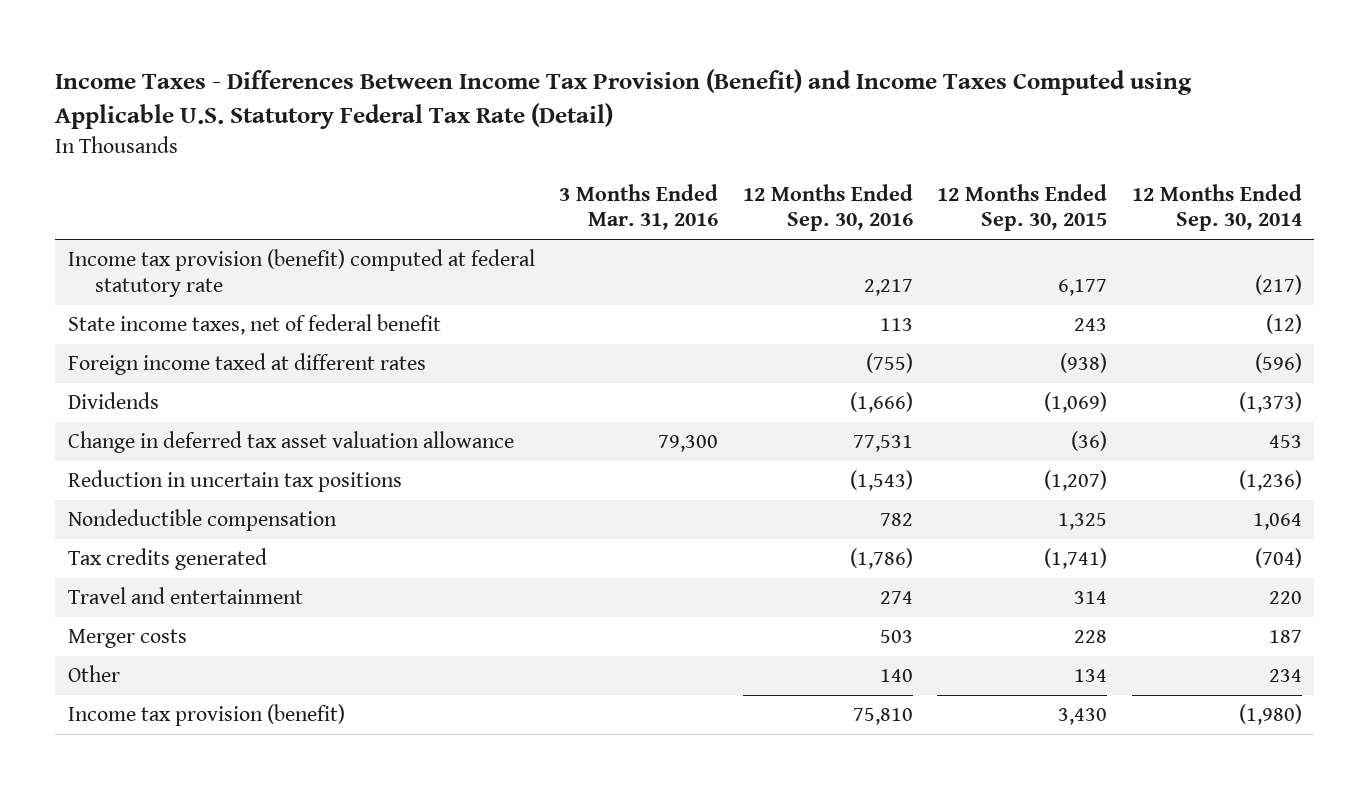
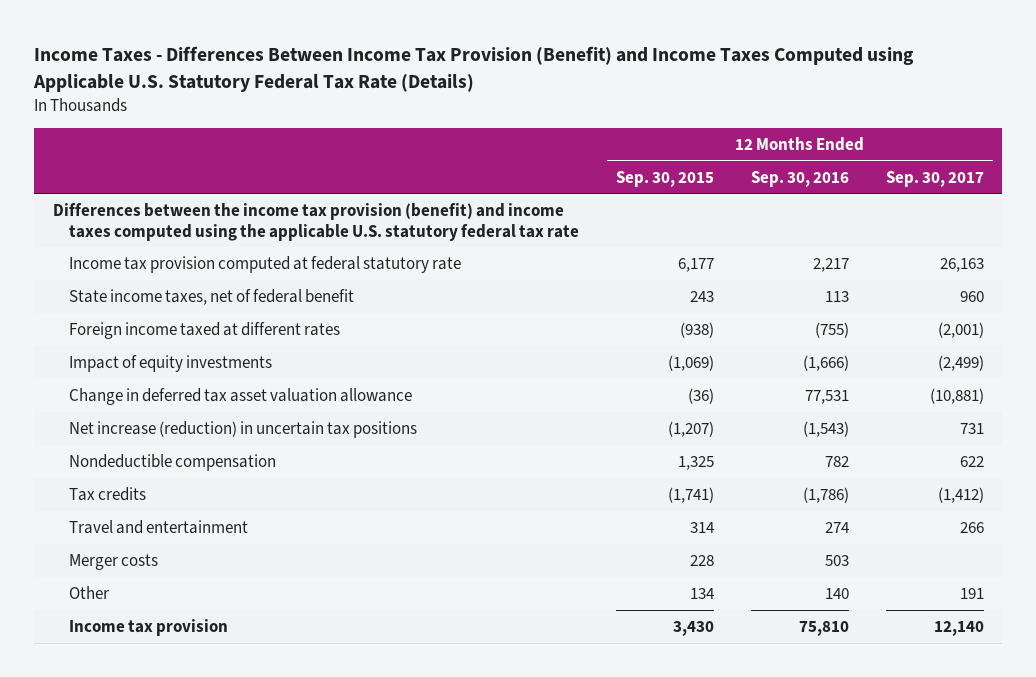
- Income Taxes - Differences Between Income Tax Provision (Benefit) and Income Taxes Computed using Applicable U.S. Statutory Federal Tax Rate (Detail)
+ Income Taxes - Differences Between Income Tax Provision (Benefit) and Income Taxes Computed using Applicable U.S. Statutory Federal Tax Rate (Details)
- | 3 Months Ended Mar. 31, 2016 | 12 Months Ended Sep. 30, 2016 | 12 Months Ended Sep. 30, 2015 | 12 Months Ended Sep. 30, 2014
+ | 12 Months Ended Sep. 30, 2015 | 12 Months Ended Sep. 30, 2016 | 12 Months Ended Sep. 30, 2017
- Income tax provision (benefit) computed at federal statutory rate | | 2,217 | 6,177 | (217)
+ Differences between the income tax provision (benefit) and income taxes computed using the applicable U.S. statutory federal tax rate
+ Income tax provision computed at federal statutory rate | 6,177 | 2,217 | 26,163
- Dividends | | (1,666) | (1,069) | (1,373)
+ Impact of equity investments | (1,069) | (1,666) | (2,499)
- Reduction in uncertain tax positions | | (1,543) | (1,207) | (1,236)
+ Net increase (reduction) in uncertain tax positions | (1,207) | (1,543) | 731
- Tax credits generated | | (1,786) | (1,741) | (704)
+ Tax credits | (1,741) | (1,786) | (1,412)
- Income tax provision (benefit) | | 75,810 | 3,430 | (1,980)
+ Income tax provision | 3,430 | 75,810 | 12,140

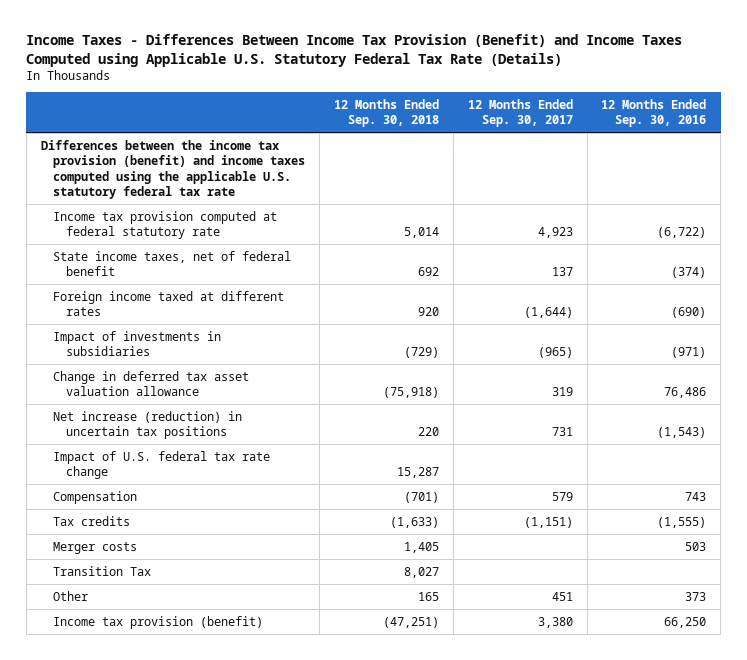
- | 12 Months Ended Sep. 30, 2015 | 12 Months Ended Sep. 30, 2016 | 12 Months Ended Sep. 30, 2017
+ | 12 Months Ended Sep. 30, 2018 | 12 Months Ended Sep. 30, 2017 | 12 Months Ended Sep. 30, 2016
- Income tax provision computed at federal statutory rate | 6,177 | 2,217 | 26,163
- State income taxes, net of federal benefit | 243 | 113 | 960
- Foreign income taxed at different rates | (938) | (755) | (2,001)
- Impact of equity investments | (1,069) | (1,666) | (2,499)
- Change in deferred tax asset valuation allowance | (36) | 77,531 | (10,881)
+ Income tax provision computed at federal statutory rate | 5,014 | 4,923 | (6,722)
+ State income taxes, net of federal benefit | 692 | 137 | (374)
+ Foreign income taxed at different rates | 920 | (1,644) | (690)
+ Impact of investments in subsidiaries | (729) | (965) | (971)
+ Change in deferred tax asset valuation allowance | (75,918) | 319 | 76,486
- Nondeductible compensation | 1,325 | 782 | 622
- Tax credits | (1,741) | (1,786) | (1,412)
- Travel and entertainment | 314 | 274 | 266
+ Impact of U.S. federal tax rate change | 15,287 | |
+ Compensation | (701) | 579 | 743
+ Tax credits | (1,633) | (1,151) | (1,555)
- Other | 134 | 140 | 191
- Income tax provision | 3,430 | 75,810 | 12,140
+ Transition Tax | 8,027 | |
+ Other | 165 | 451 | 373
+ Income tax provision (benefit) | (47,251) | 3,380 | 66,250

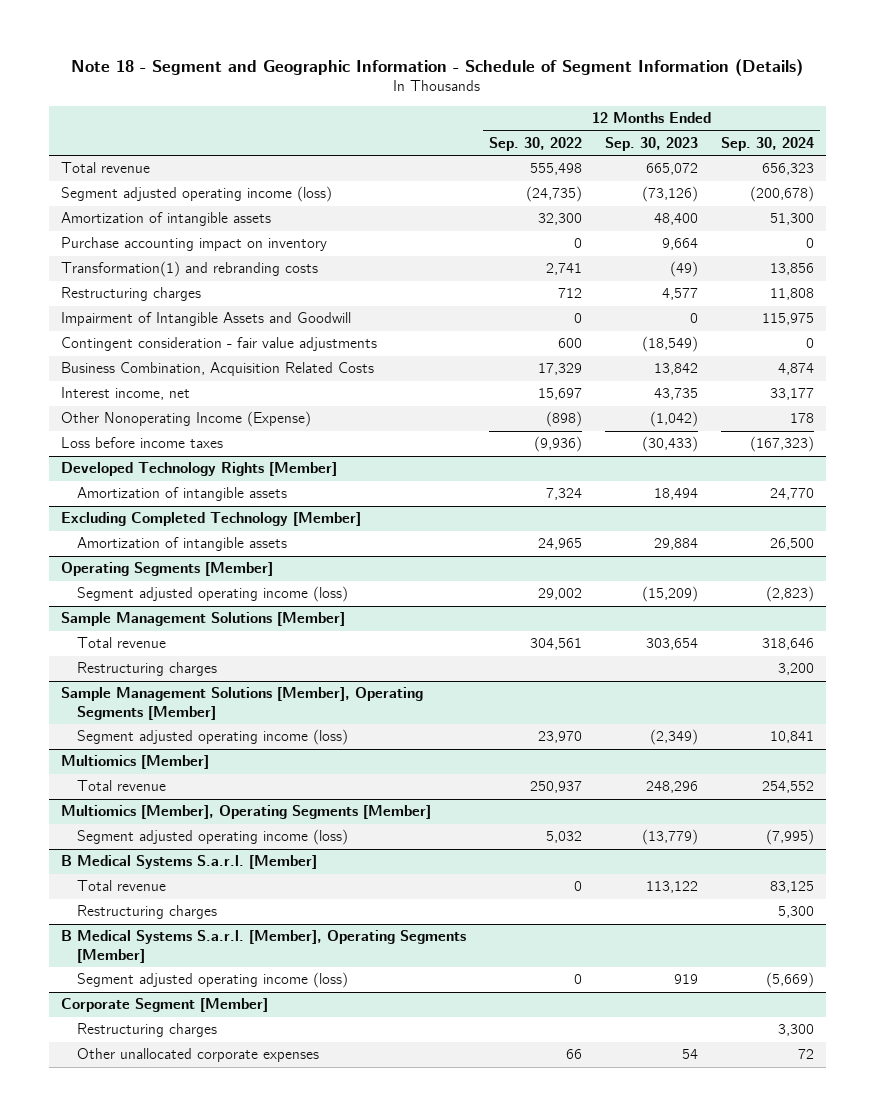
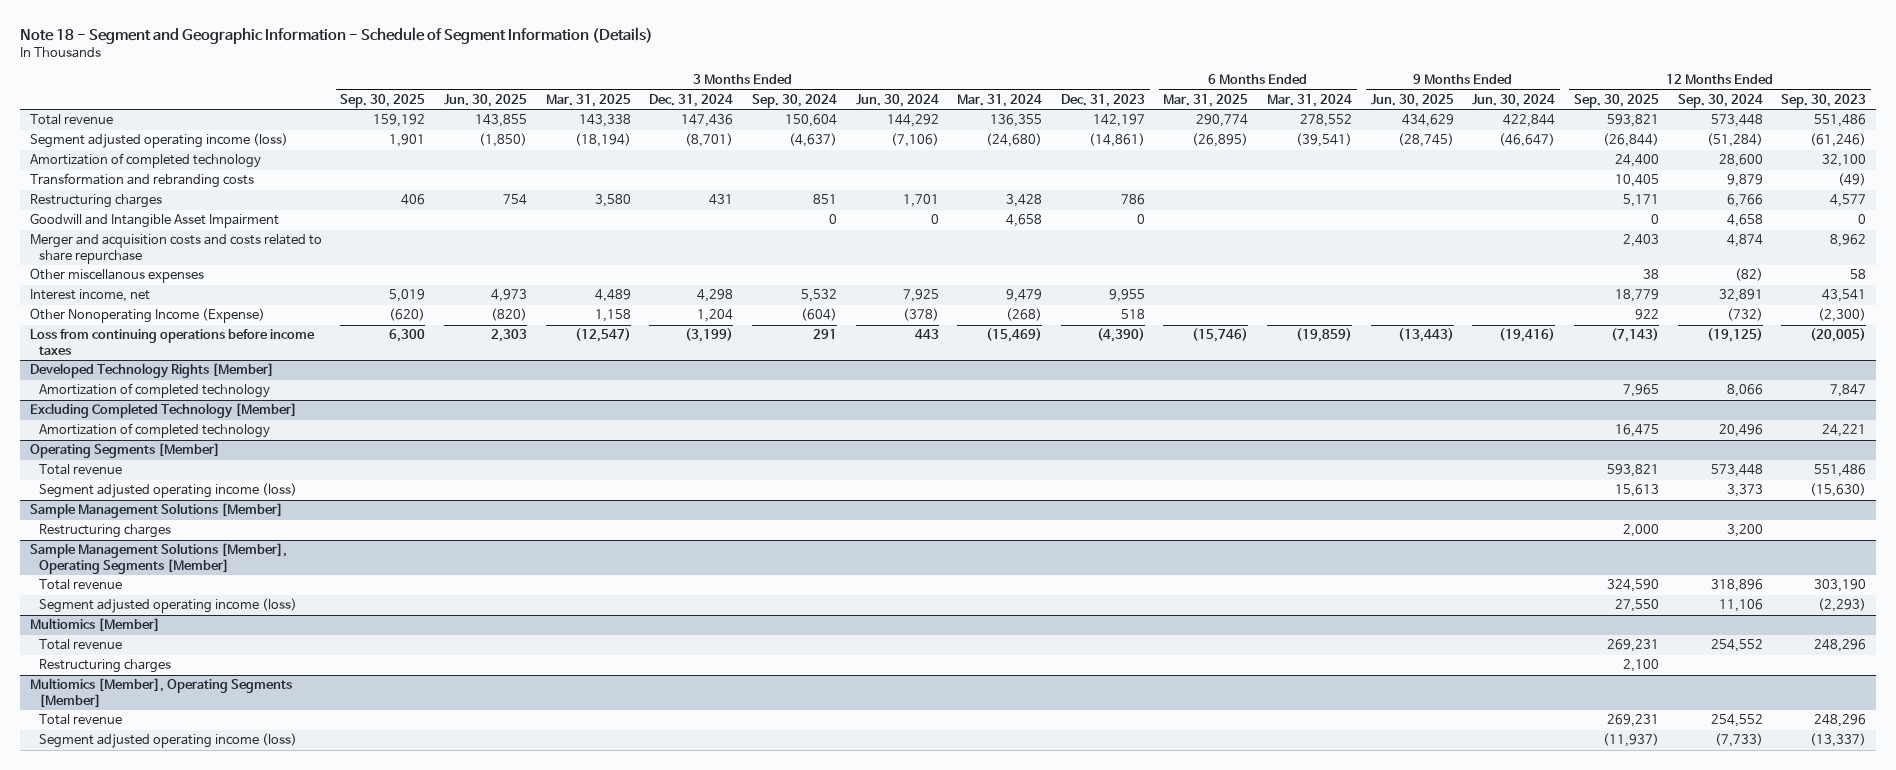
- | 12 Months Ended Sep. 30, 2022 | 12 Months Ended Sep. 30, 2023 | 12 Months Ended Sep. 30, 2024
+ | 3 Months Ended Sep. 30, 2025 | 3 Months Ended Jun. 30, 2025 | 3 Months Ended Mar. 31, 2025 | 3 Months Ended Dec. 31, 2024 | 3 Months Ended Sep. 30, 2024 | 3 Months Ended Jun. 30, 2024 | 3 Months Ended Mar. 31, 2024 | 3 Months Ended Dec. 31, 2023 | 6 Months Ended Mar. 31, 2025 | 6 Months Ended Mar. 31, 2024 | 9 Months Ended Jun. 30, 2025 | 9 Months Ended Jun. 30, 2024 | 12 Months Ended Sep. 30, 2025 | 12 Months Ended Sep. 30, 2024 | 12 Months Ended Sep. 30, 2023
- Total revenue | 555,498 | 665,072 | 656,323
- Segment adjusted operating income (loss) | (24,735) | (73,126) | (200,678)
- Amortization of intangible assets | 32,300 | 48,400 | 51,300
- Purchase accounting impact on inventory | 0 | 9,664 | 0
- Transformation(1) and rebranding costs | 2,741 | (49) | 13,856
- Restructuring charges | 712 | 4,577 | 11,808
- Impairment of Intangible Assets and Goodwill | 0 | 0 | 115,975
- Contingent consideration - fair value adjustments | 600 | (18,549) | 0
- Business Combination, Acquisition Related Costs | 17,329 | 13,842 | 4,874
- Interest income, net | 15,697 | 43,735 | 33,177
- Other Nonoperating Income (Expense) | (898) | (1,042) | 178
- Loss before income taxes | (9,936) | (30,433) | (167,323)
+ Total revenue | 159,192 | 143,855 | 143,338 | 147,436 | 150,604 | 144,292 | 136,355 | 142,197 | 290,774 | 278,552 | 434,629 | 422,844 | 593,821 | 573,448 | 551,486
+ Segment adjusted operating income (loss) | 1,901 | (1,850) | (18,194) | (8,701) | (4,637) | (7,106) | (24,680) | (14,861) | (26,895) | (39,541) | (28,745) | (46,647) | (26,844) | (51,284) | (61,246)
+ Amortization of completed technology | | | | | | | | | | | | | 24,400 | 28,600 | 32,100
+ Transformation and rebranding costs | | | | | | | | | | | | | 10,405 | 9,879 | (49)
+ Restructuring charges | 406 | 754 | 3,580 | 431 | 851 | 1,701 | 3,428 | 786 | | | | | 5,171 | 6,766 | 4,577
+ Goodwill and Intangible Asset Impairment | | | | | 0 | 0 | 4,658 | 0 | | | | | 0 | 4,658 | 0
+ Merger and acquisition costs and costs related to share repurchase | | | | | | | | | | | | | 2,403 | 4,874 | 8,962
+ Other miscellanous expenses | | | | | | | | | | | | | 38 | (82) | 58
+ Interest income, net | 5,019 | 4,973 | 4,489 | 4,298 | 5,532 | 7,925 | 9,479 | 9,955 | | | | | 18,779 | 32,891 | 43,541
+ Other Nonoperating Income (Expense) | (620) | (820) | 1,158 | 1,204 | (604) | (378) | (268) | 518 | | | | | 922 | (732) | (2,300)
+ Loss from continuing operations before income taxes | 6,300 | 2,303 | (12,547) | (3,199) | 291 | 443 | (15,469) | (4,390) | (15,746) | (19,859) | (13,443) | (19,416) | (7,143) | (19,125) | (20,005)
@ Developed Technology Rights [Member]
- Amortization of intangible assets | 7,324 | 18,494 | 24,770
+ Amortization of completed technology | | | | | | | | | | | | | 7,965 | 8,066 | 7,847
@ Excluding Completed Technology [Member]
- Amortization of intangible assets | 24,965 | 29,884 | 26,500
+ Amortization of completed technology | | | | | | | | | | | | | 16,475 | 20,496 | 24,221
@ Operating Segments [Member]
- Segment adjusted operating income (loss) | 29,002 | (15,209) | (2,823)
+ Total revenue | | | | | | | | | | | | | 593,821 | 573,448 | 551,486
+ Segment adjusted operating income (loss) | | | | | | | | | | | | | 15,613 | 3,373 | (15,630)
@ Sample Management Solutions [Member]
- Total revenue | 304,561 | 303,654 | 318,646
@ Sample Management Solutions [Member], Operating Segments [Member]
- Segment adjusted operating income (loss) | 23,970 | (2,349) | 10,841
+ Total revenue | | | | | | | | | | | | | 324,590 | 318,896 | 303,190
+ Segment adjusted operating income (loss) | | | | | | | | | | | | | 27,550 | 11,106 | (2,293)
@ Multiomics [Member]
+ Restructuring charges | | | | | | | | | | | | | 2,100 | |
@ Multiomics [Member], Operating Segments [Member]
- Segment adjusted operating income (loss) | 5,032 | (13,779) | (7,995)
- B Medical Systems S.a.r.l. [Member]
- Total revenue | 0 | 113,122 | 83,125
- Restructuring charges | | | 5,300
- B Medical Systems S.a.r.l. [Member], Operating Segments [Member]
- Segment adjusted operating income (loss) | 0 | 919 | (5,669)
- Corporate Segment [Member]
- Restructuring charges | | | 3,300
- Other unallocated corporate expenses | 66 | 54 | 72
@ Multiomics [Member], Operating Segments [Member]
+ Total revenue | | | | | | | | | | | | | 269,231 | 254,552 | 248,296
+ Segment adjusted operating income (loss) | | | | | | | | | | | | | (11,937) | (7,733) | (13,337)

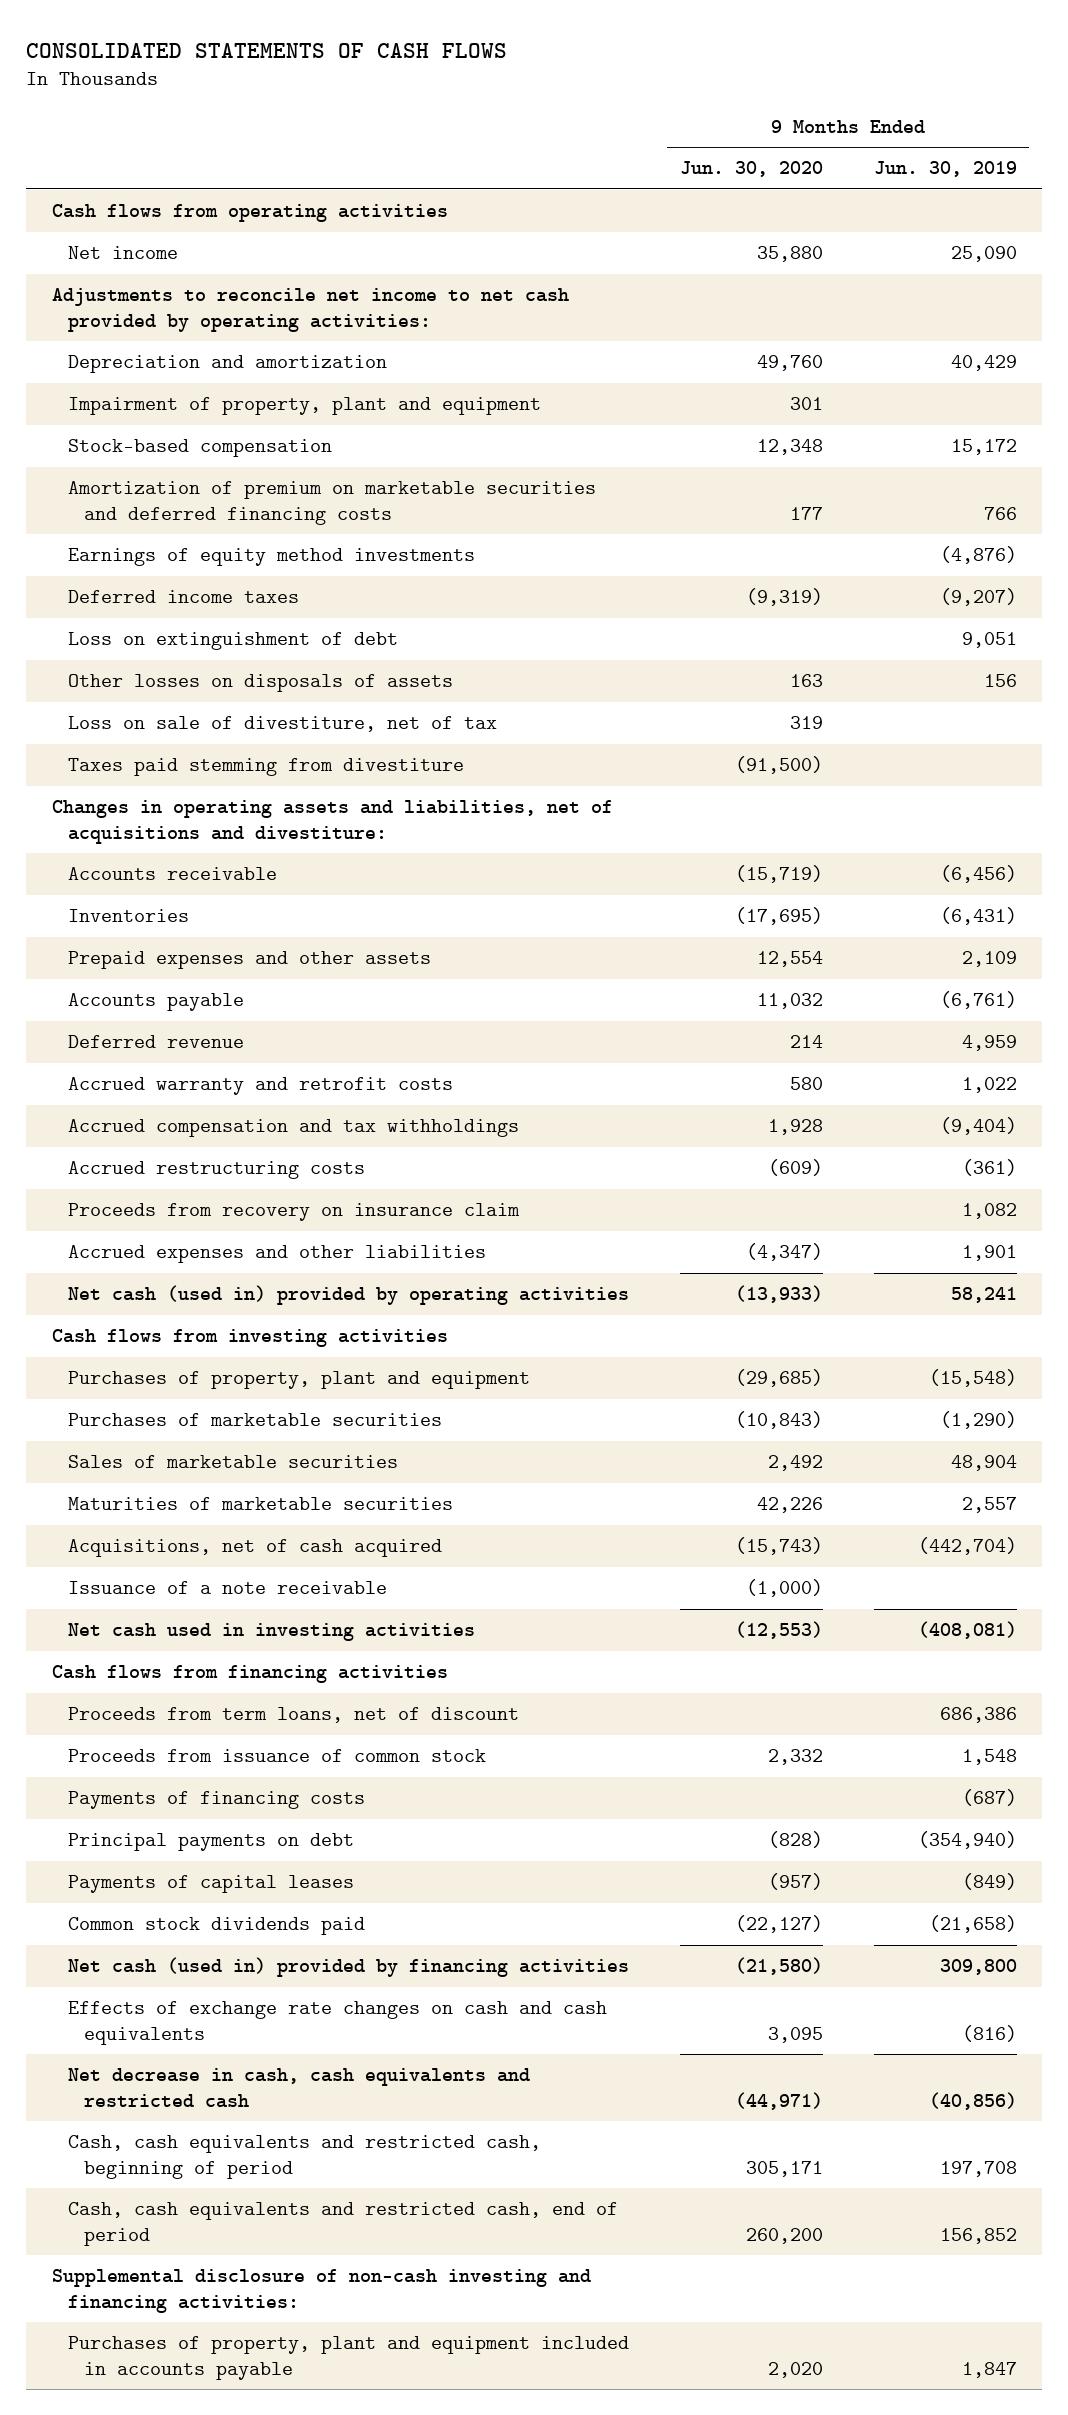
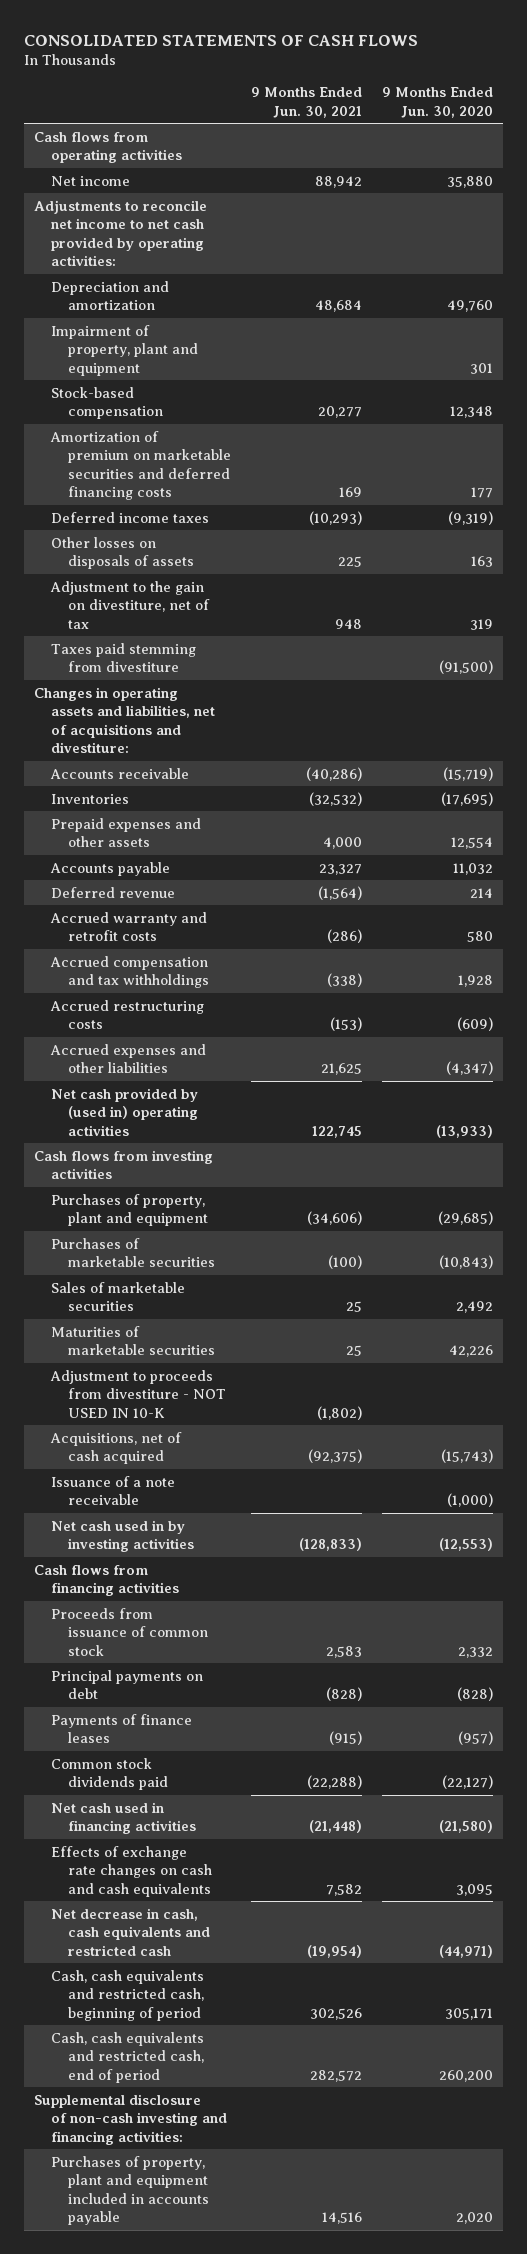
- | 9 Months Ended Jun. 30, 2020 | 9 Months Ended Jun. 30, 2019
+ | 9 Months Ended Jun. 30, 2021 | 9 Months Ended Jun. 30, 2020
- Earnings of equity method investments | | (4,876)
- Loss on extinguishment of debt | | 9,051
- Loss on sale of divestiture, net of tax | 319 |
+ Adjustment to the gain on divestiture, net of tax | 948 | 319
- Proceeds from recovery on insurance claim | | 1,082
- Net cash (used in) provided by operating activities | (13,933) | 58,241
+ Net cash provided by (used in) operating activities | 122,745 | (13,933)
+ Adjustment to proceeds from divestiture - NOT USED IN 10-K | (1,802) |
- Net cash used in investing activities | (12,553) | (408,081)
+ Net cash used in by investing activities | (128,833) | (12,553)
- Proceeds from term loans, net of discount | | 686,386
- Payments of financing costs | | (687)
- Payments of capital leases | (957) | (849)
+ Payments of finance leases | (915) | (957)
- Net cash (used in) provided by financing activities | (21,580) | 309,800
+ Net cash used in financing activities | (21,448) | (21,580)

